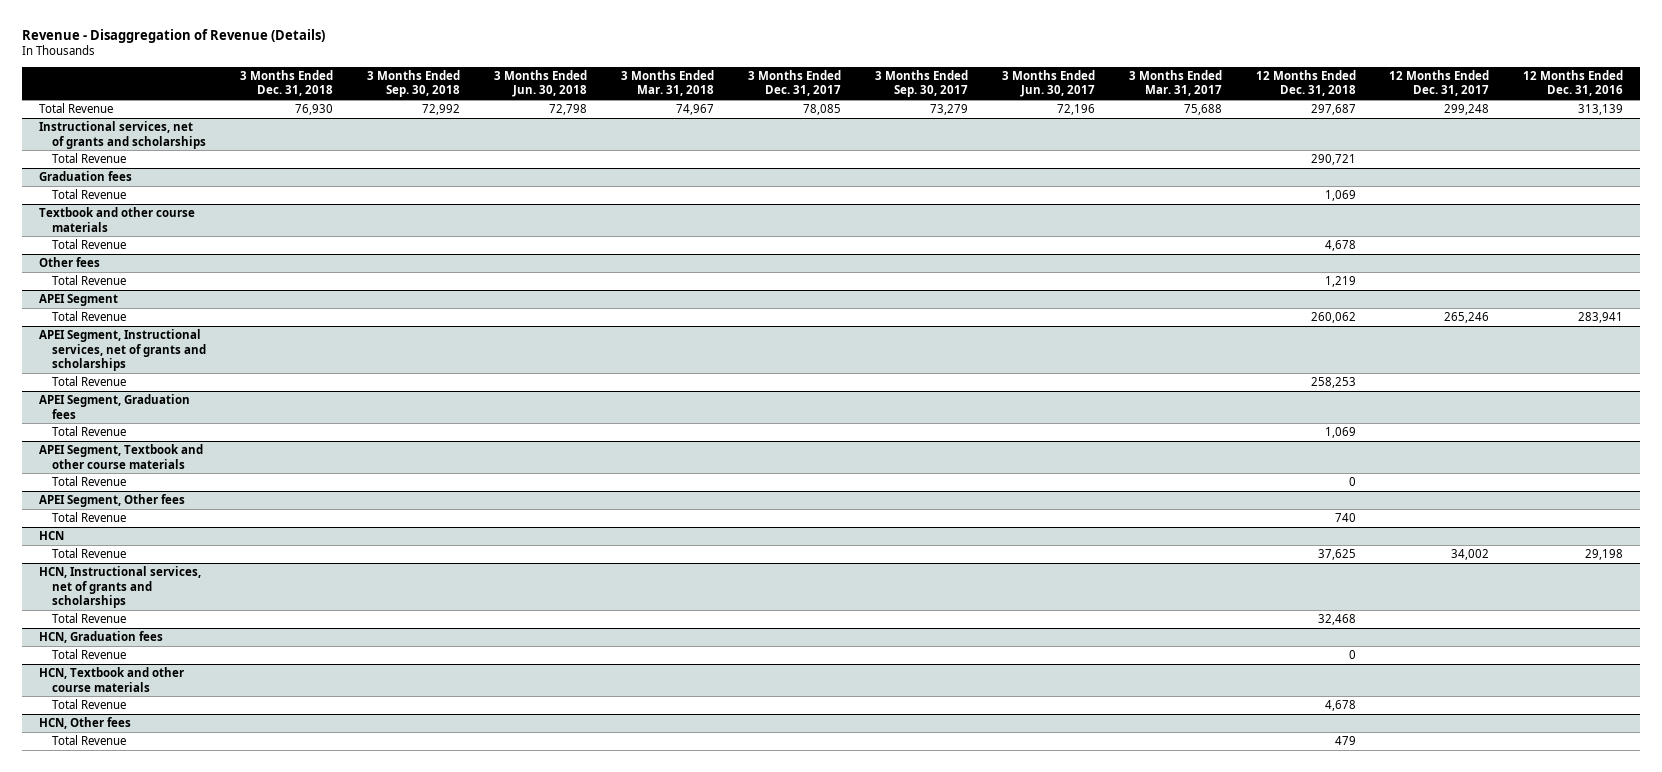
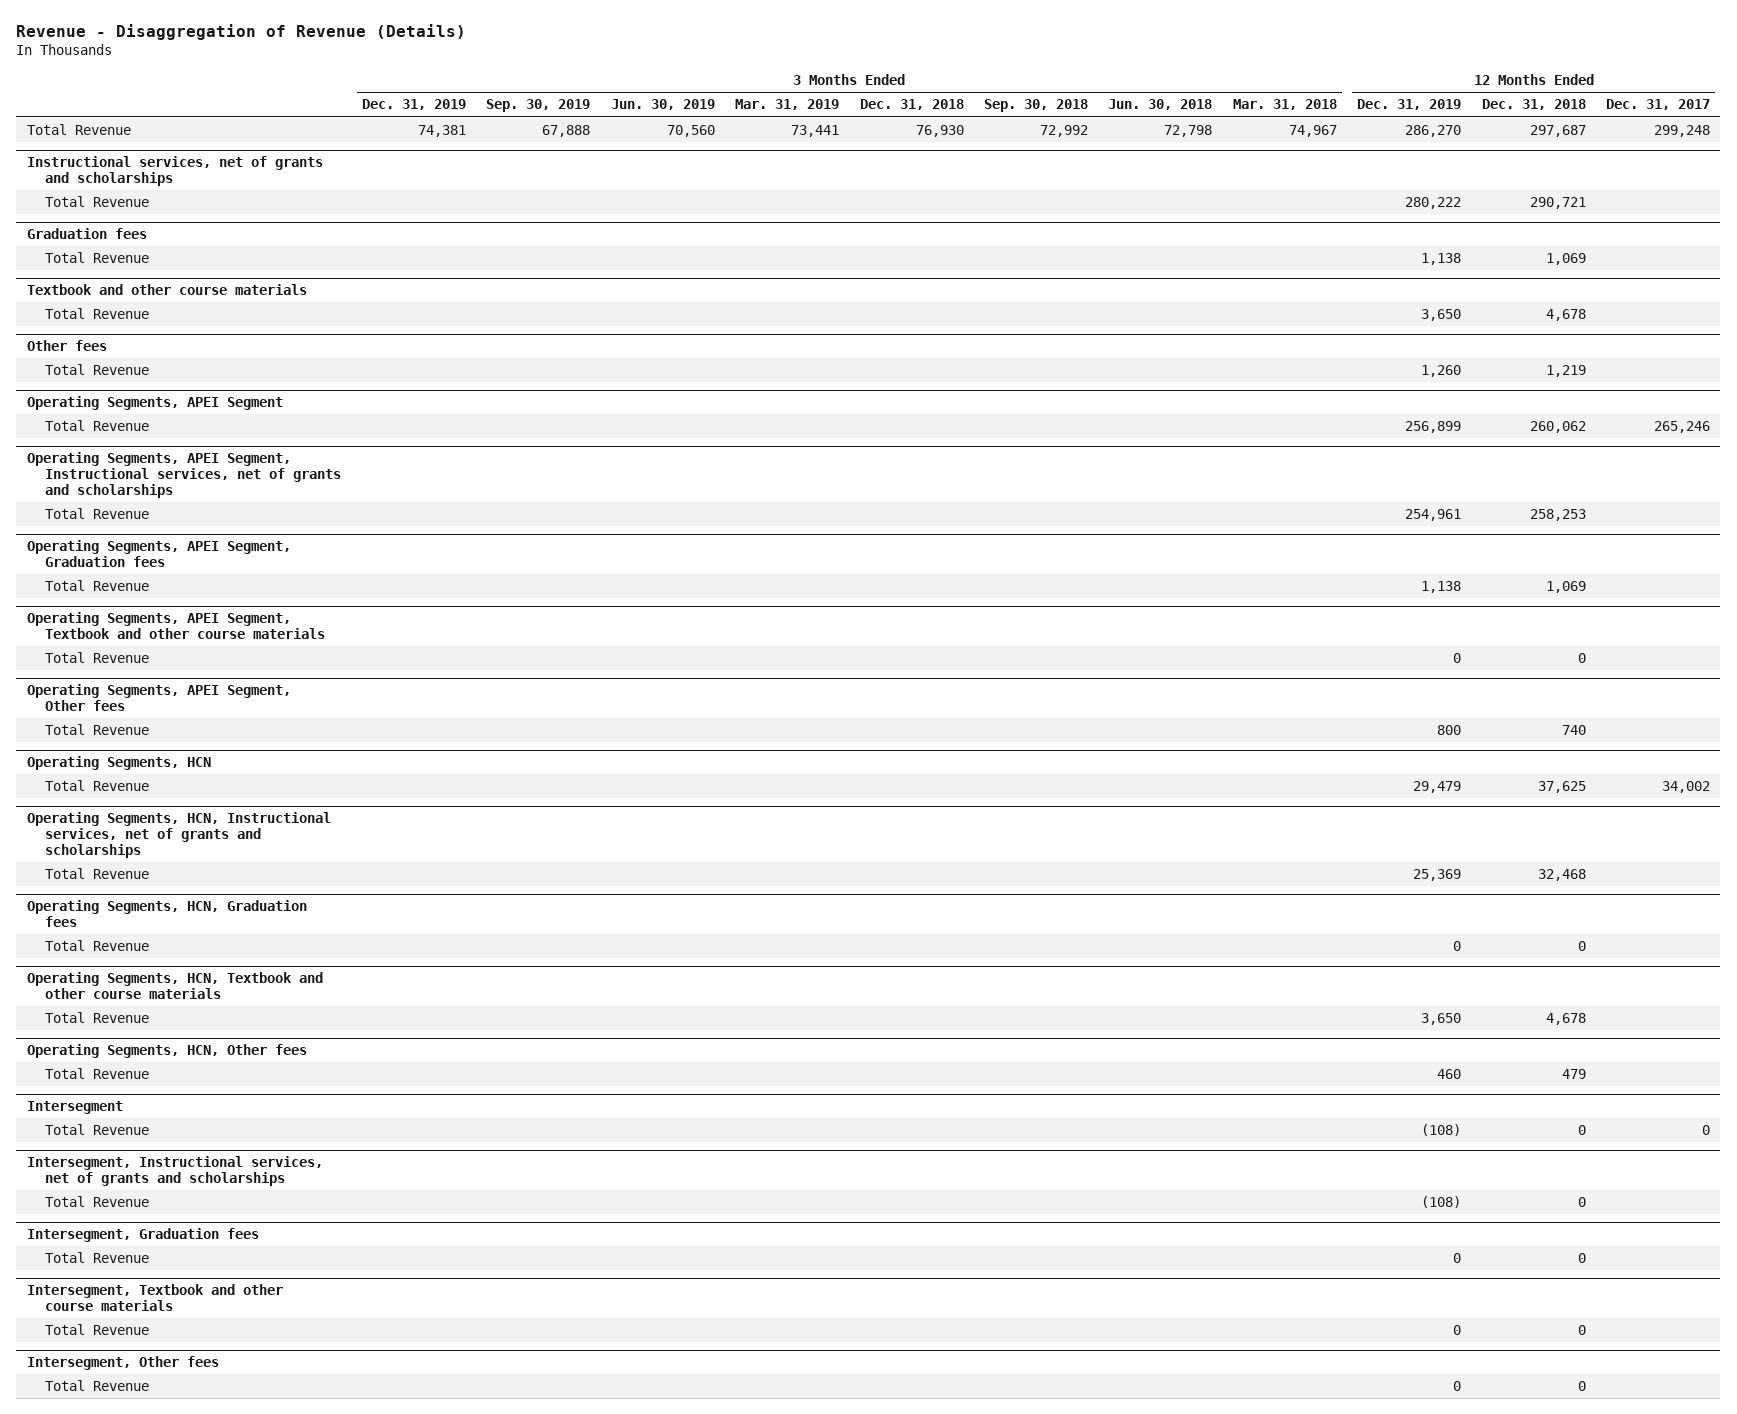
- | 3 Months Ended Dec. 31, 2018 | 3 Months Ended Sep. 30, 2018 | 3 Months Ended Jun. 30, 2018 | 3 Months Ended Mar. 31, 2018 | 3 Months Ended Dec. 31, 2017 | 3 Months Ended Sep. 30, 2017 | 3 Months Ended Jun. 30, 2017 | 3 Months Ended Mar. 31, 2017 | 12 Months Ended Dec. 31, 2018 | 12 Months Ended Dec. 31, 2017 | 12 Months Ended Dec. 31, 2016
+ | 3 Months Ended Dec. 31, 2019 | 3 Months Ended Sep. 30, 2019 | 3 Months Ended Jun. 30, 2019 | 3 Months Ended Mar. 31, 2019 | 3 Months Ended Dec. 31, 2018 | 3 Months Ended Sep. 30, 2018 | 3 Months Ended Jun. 30, 2018 | 3 Months Ended Mar. 31, 2018 | 12 Months Ended Dec. 31, 2019 | 12 Months Ended Dec. 31, 2018 | 12 Months Ended Dec. 31, 2017
- APEI Segment
+ Operating Segments, APEI Segment
- APEI Segment, Instructional services, net of grants and scholarships
+ Operating Segments, APEI Segment, Instructional services, net of grants and scholarships
- APEI Segment, Graduation fees
+ Operating Segments, APEI Segment, Graduation fees
- APEI Segment, Textbook and other course materials
+ Operating Segments, APEI Segment, Textbook and other course materials
- APEI Segment, Other fees
+ Operating Segments, APEI Segment, Other fees
- HCN
+ Operating Segments, HCN
- HCN, Instructional services, net of grants and scholarships
+ Operating Segments, HCN, Instructional services, net of grants and scholarships
- HCN, Graduation fees
+ Operating Segments, HCN, Graduation fees
- HCN, Textbook and other course materials
+ Operating Segments, HCN, Textbook and other course materials
- HCN, Other fees
+ Operating Segments, HCN, Other fees
+ Intersegment
+ Total Revenue | | | | | | | | | (108) | 0 | 0
+ Intersegment, Instructional services, net of grants and scholarships
+ Total Revenue | | | | | | | | | (108) | 0 |
+ Intersegment, Graduation fees
+ Total Revenue | | | | | | | | | 0 | 0 |
+ Intersegment, Textbook and other course materials
+ Total Revenue | | | | | | | | | 0 | 0 |
+ Intersegment, Other fees
+ Total Revenue | | | | | | | | | 0 | 0 |

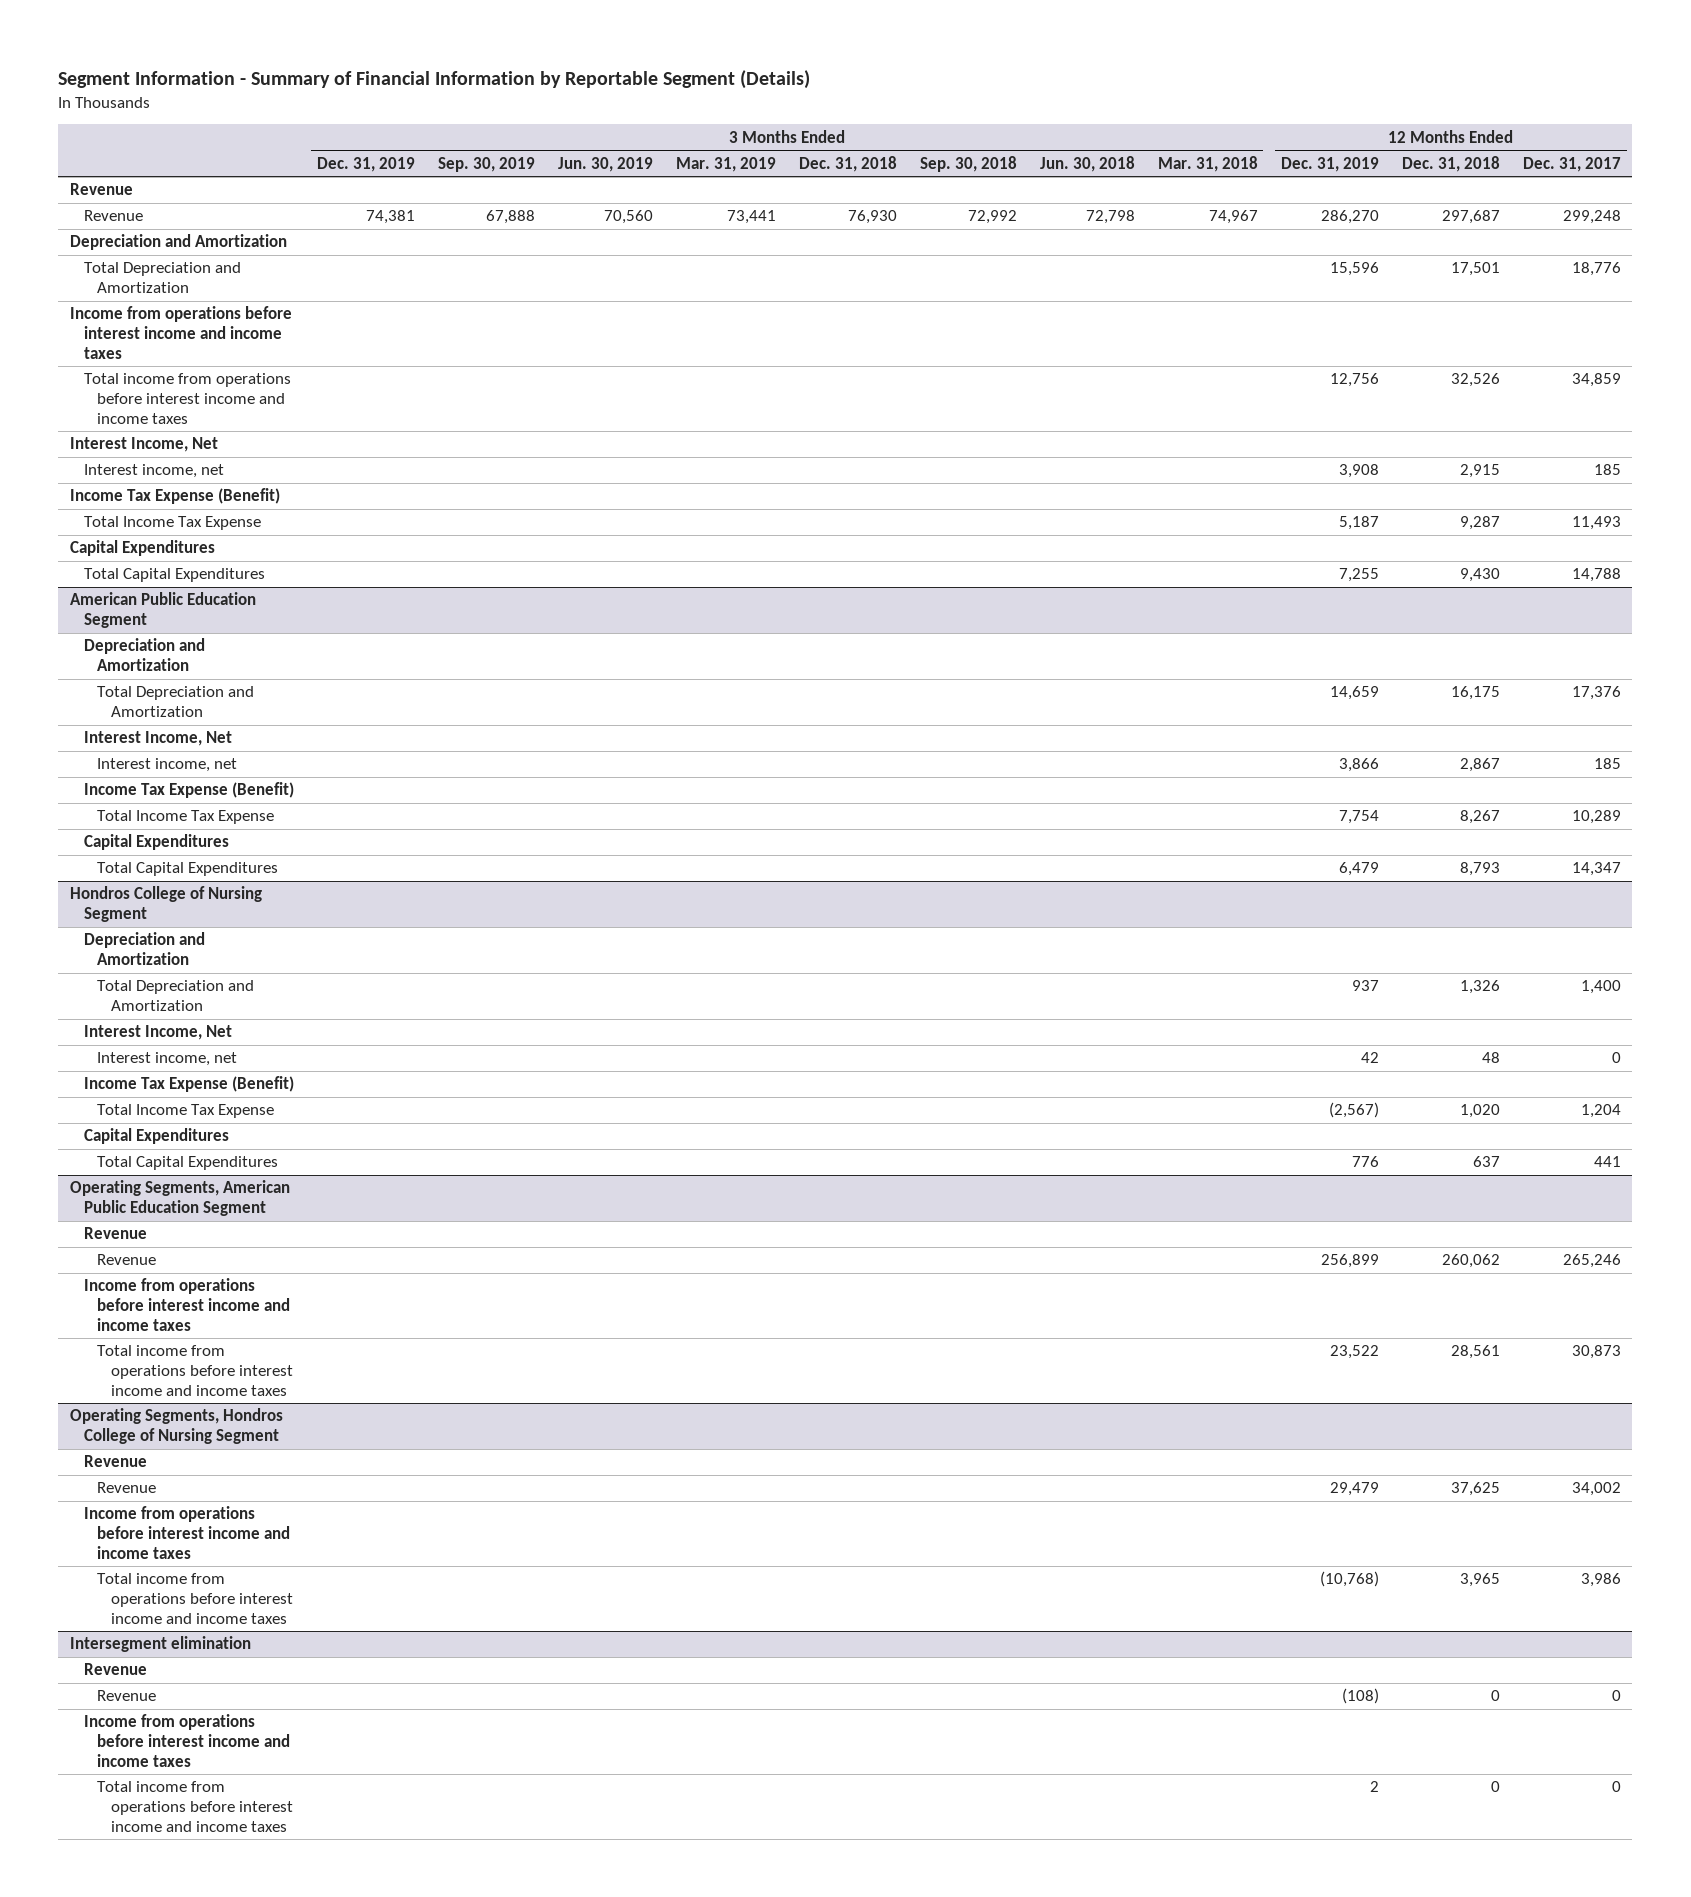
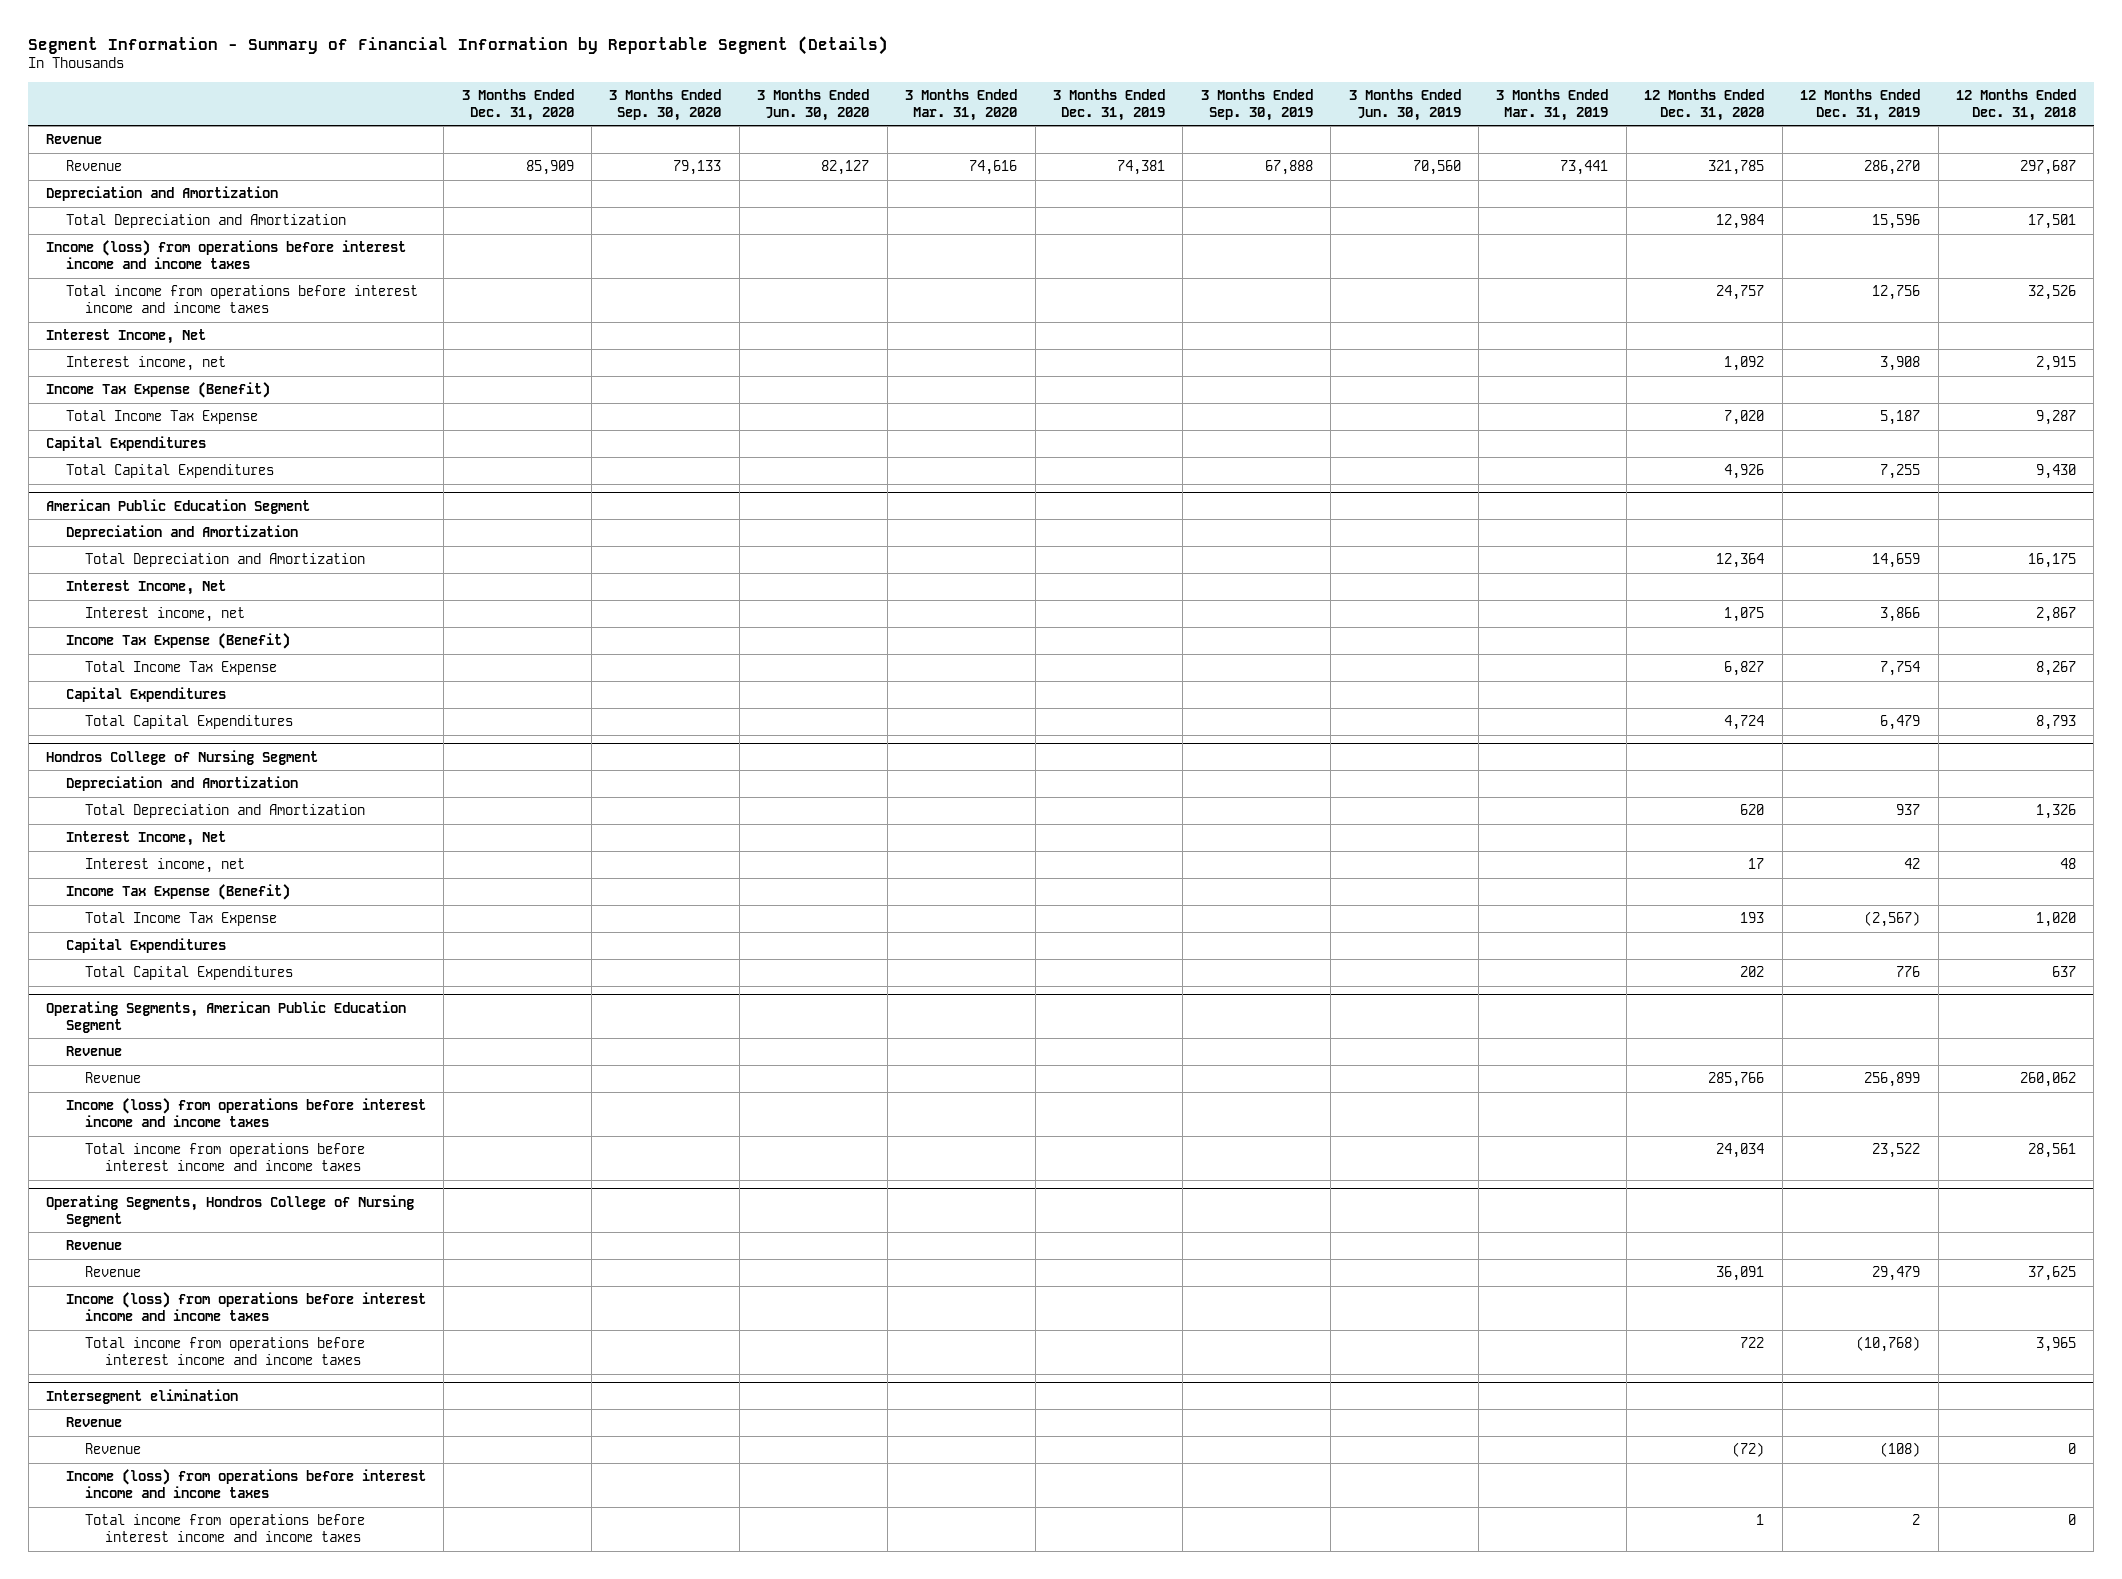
- | 3 Months Ended Dec. 31, 2019 | 3 Months Ended Sep. 30, 2019 | 3 Months Ended Jun. 30, 2019 | 3 Months Ended Mar. 31, 2019 | 3 Months Ended Dec. 31, 2018 | 3 Months Ended Sep. 30, 2018 | 3 Months Ended Jun. 30, 2018 | 3 Months Ended Mar. 31, 2018 | 12 Months Ended Dec. 31, 2019 | 12 Months Ended Dec. 31, 2018 | 12 Months Ended Dec. 31, 2017
+ | 3 Months Ended Dec. 31, 2020 | 3 Months Ended Sep. 30, 2020 | 3 Months Ended Jun. 30, 2020 | 3 Months Ended Mar. 31, 2020 | 3 Months Ended Dec. 31, 2019 | 3 Months Ended Sep. 30, 2019 | 3 Months Ended Jun. 30, 2019 | 3 Months Ended Mar. 31, 2019 | 12 Months Ended Dec. 31, 2020 | 12 Months Ended Dec. 31, 2019 | 12 Months Ended Dec. 31, 2018
- Income from operations before interest income and income taxes
+ Income (loss) from operations before interest income and income taxes
@ Operating Segments, American Public Education Segment
- Income from operations before interest income and income taxes
+ Income (loss) from operations before interest income and income taxes
@ Operating Segments, Hondros College of Nursing Segment
- Income from operations before interest income and income taxes
+ Income (loss) from operations before interest income and income taxes
@ Intersegment elimination
- Income from operations before interest income and income taxes
+ Income (loss) from operations before interest income and income taxes

